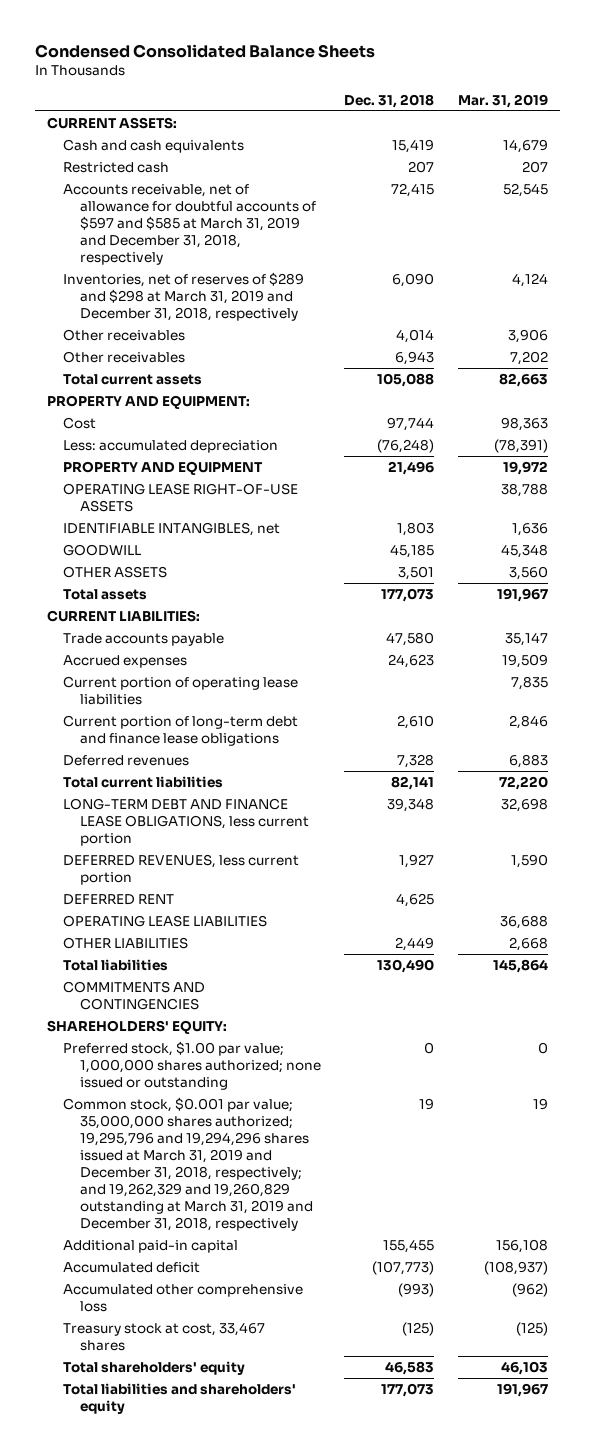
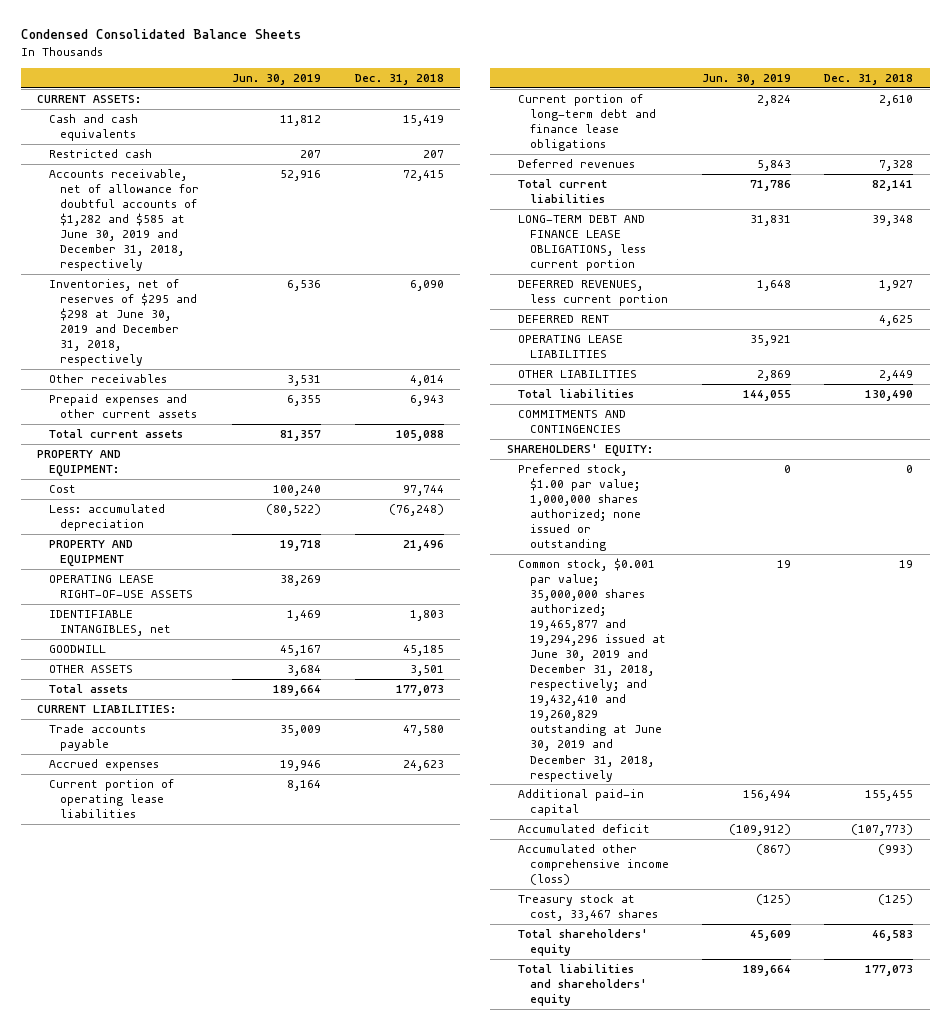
- | Dec. 31, 2018 | Mar. 31, 2019
+ | Jun. 30, 2019 | Dec. 31, 2018
- Accounts receivable, net of allowance for doubtful accounts of $597 and $585 at March 31, 2019 and December 31, 2018, respectively | 72,415 | 52,545
- Inventories, net of reserves of $289 and $298 at March 31, 2019 and December 31, 2018, respectively | 6,090 | 4,124
+ Accounts receivable, net of allowance for doubtful accounts of $1,282 and $585 at June 30, 2019 and December 31, 2018, respectively | 52,916 | 72,415
+ Inventories, net of reserves of $295 and $298 at June 30, 2019 and December 31, 2018, respectively | 6,536 | 6,090
- Other receivables | 6,943 | 7,202
+ Prepaid expenses and other current assets | 6,355 | 6,943
- Common stock, $0.001 par value; 35,000,000 shares authorized; 19,295,796 and 19,294,296 shares issued at March 31, 2019 and December 31, 2018, respectively; and 19,262,329 and 19,260,829 outstanding at March 31, 2019 and December 31, 2018, respectively | 19 | 19
+ Common stock, $0.001 par value; 35,000,000 shares authorized; 19,465,877 and 19,294,296 issued at June 30, 2019 and December 31, 2018, respectively; and 19,432,410 and 19,260,829 outstanding at June 30, 2019 and December 31, 2018, respectively | 19 | 19
- Accumulated other comprehensive loss | (993) | (962)
+ Accumulated other comprehensive income (loss) | (867) | (993)

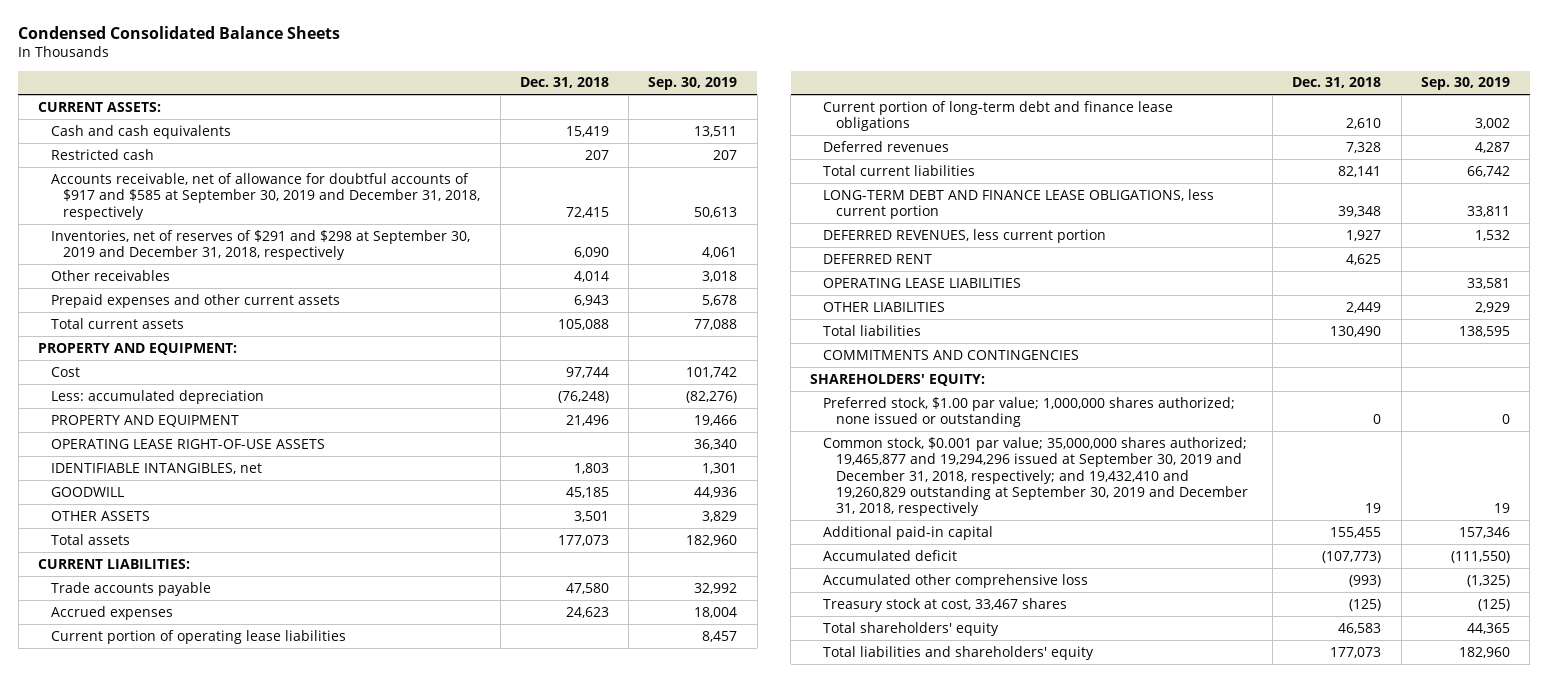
- | Jun. 30, 2019 | Dec. 31, 2018
+ | Dec. 31, 2018 | Sep. 30, 2019
- Accounts receivable, net of allowance for doubtful accounts of $1,282 and $585 at June 30, 2019 and December 31, 2018, respectively | 52,916 | 72,415
- Inventories, net of reserves of $295 and $298 at June 30, 2019 and December 31, 2018, respectively | 6,536 | 6,090
+ Accounts receivable, net of allowance for doubtful accounts of $917 and $585 at September 30, 2019 and December 31, 2018, respectively | 72,415 | 50,613
+ Inventories, net of reserves of $291 and $298 at September 30, 2019 and December 31, 2018, respectively | 6,090 | 4,061
- Common stock, $0.001 par value; 35,000,000 shares authorized; 19,465,877 and 19,294,296 issued at June 30, 2019 and December 31, 2018, respectively; and 19,432,410 and 19,260,829 outstanding at June 30, 2019 and December 31, 2018, respectively | 19 | 19
+ Common stock, $0.001 par value; 35,000,000 shares authorized; 19,465,877 and 19,294,296 issued at September 30, 2019 and December 31, 2018, respectively; and 19,432,410 and 19,260,829 outstanding at September 30, 2019 and December 31, 2018, respectively | 19 | 19
- Accumulated other comprehensive income (loss) | (867) | (993)
+ Accumulated other comprehensive loss | (993) | (1,325)

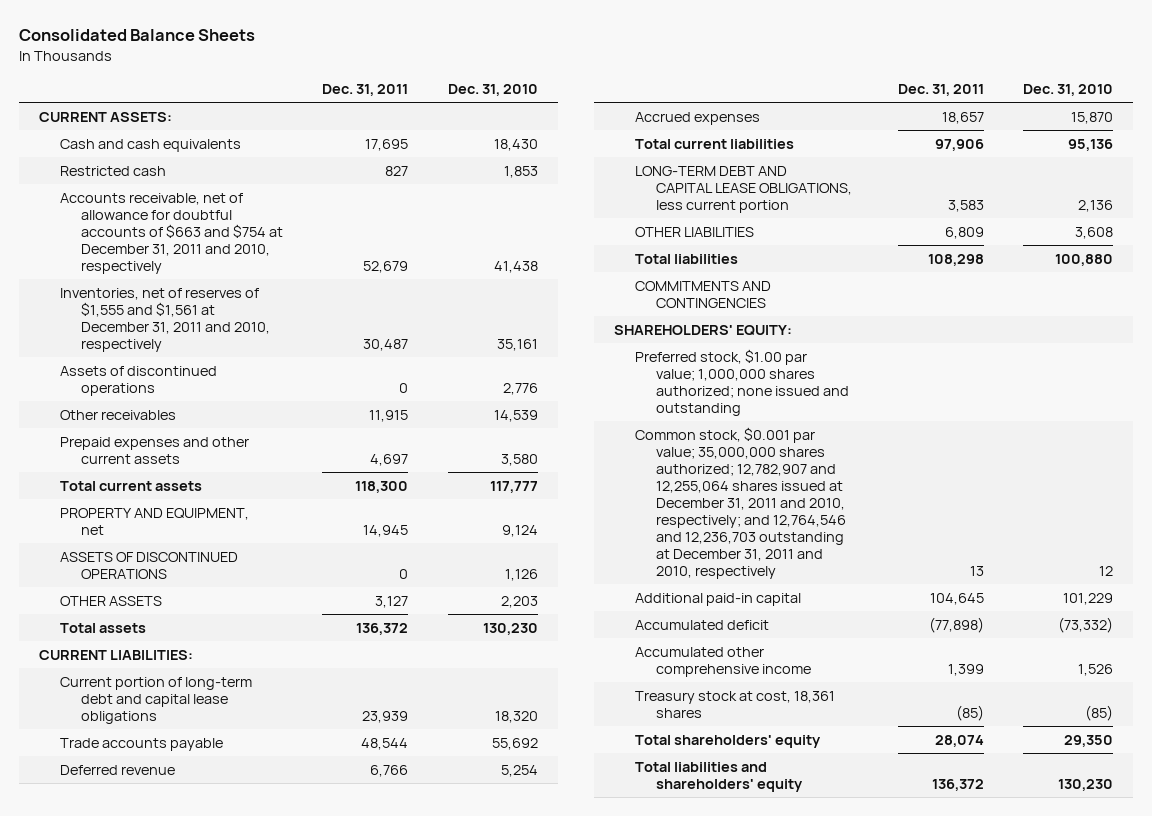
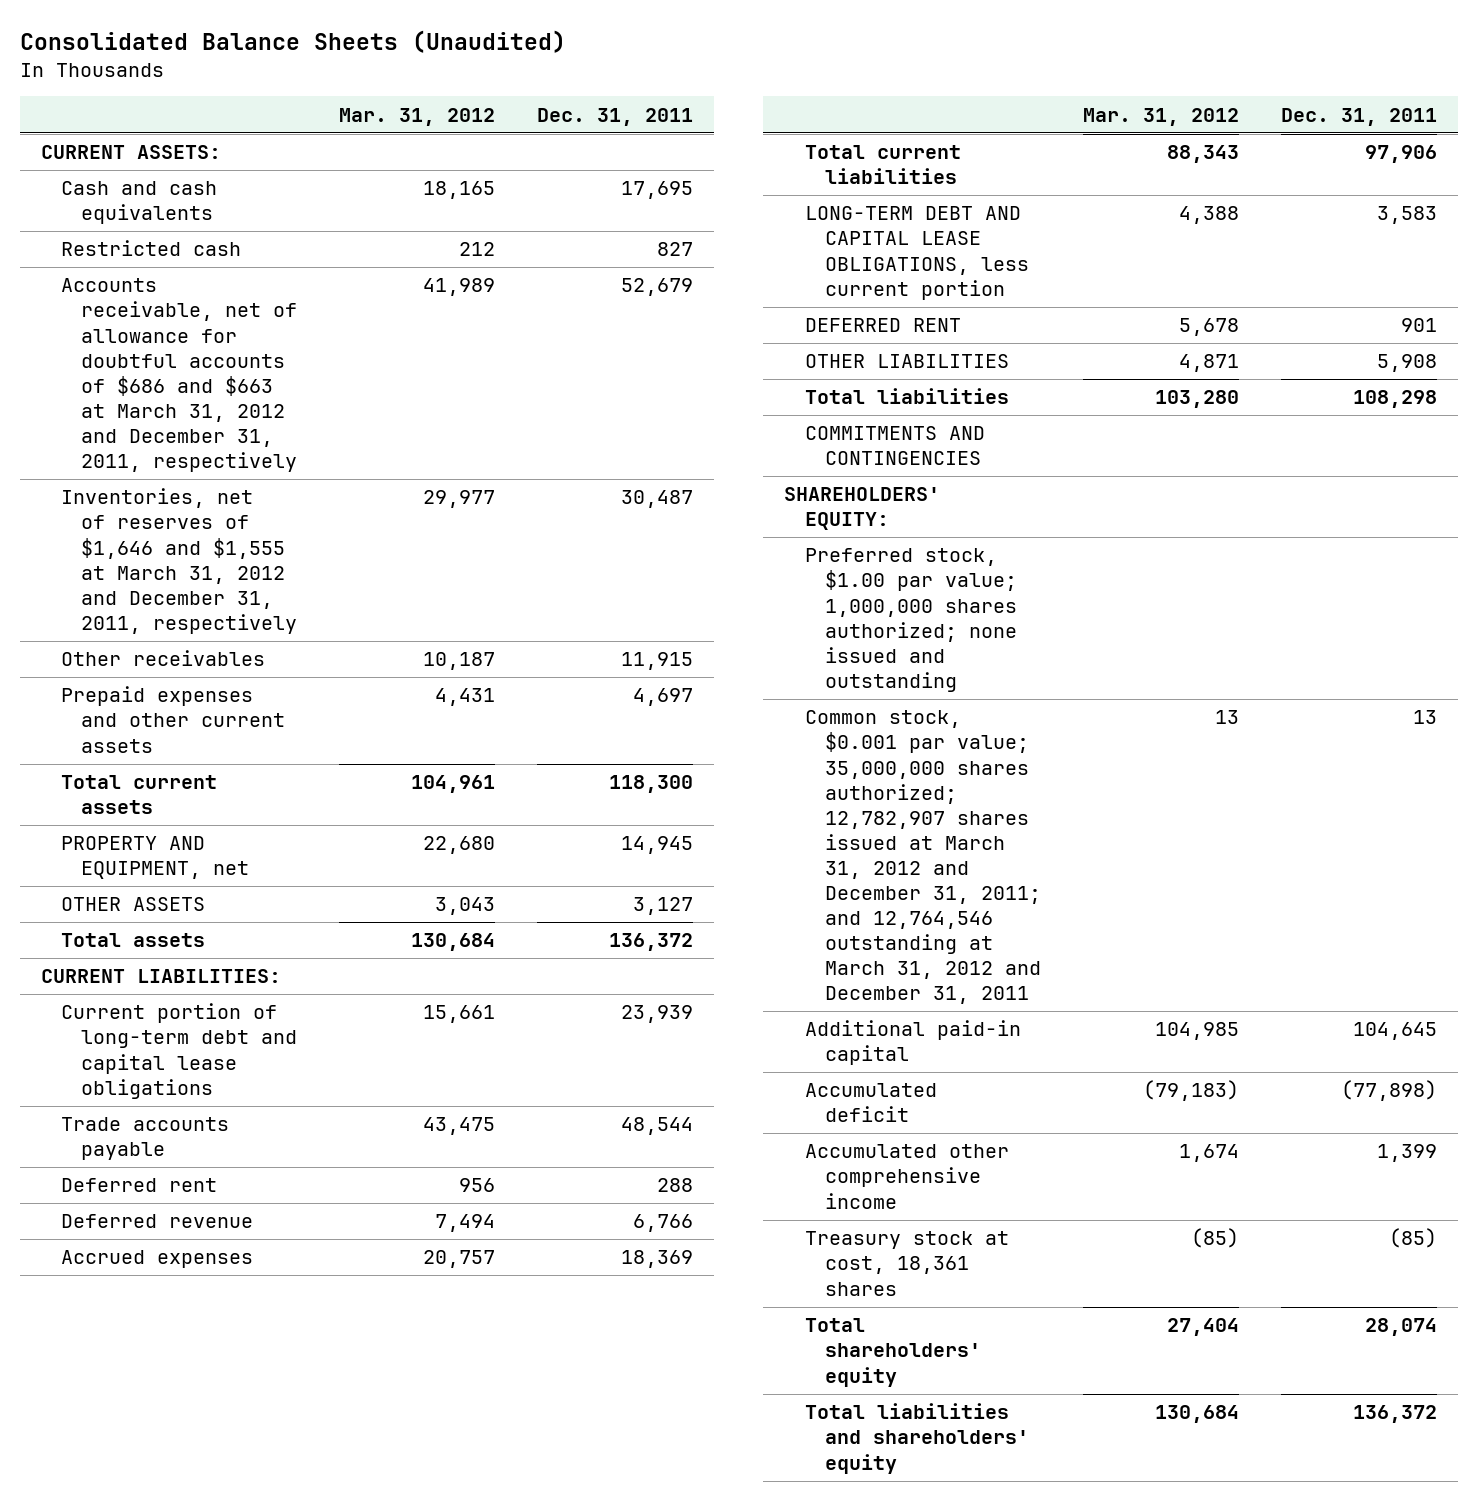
- Consolidated Balance Sheets
+ Consolidated Balance Sheets (Unaudited)
- | Dec. 31, 2011 | Dec. 31, 2010
+ | Mar. 31, 2012 | Dec. 31, 2011
- Accounts receivable, net of allowance for doubtful accounts of $663 and $754 at December 31, 2011 and 2010, respectively | 52,679 | 41,438
- Inventories, net of reserves of $1,555 and $1,561 at December 31, 2011 and 2010, respectively | 30,487 | 35,161
- Assets of discontinued operations | 0 | 2,776
+ Accounts receivable, net of allowance for doubtful accounts of $686 and $663 at March 31, 2012 and December 31, 2011, respectively | 41,989 | 52,679
+ Inventories, net of reserves of $1,646 and $1,555 at March 31, 2012 and December 31, 2011, respectively | 29,977 | 30,487
- ASSETS OF DISCONTINUED OPERATIONS | 0 | 1,126
+ Deferred rent | 956 | 288
- Accrued expenses | 18,657 | 15,870
+ Accrued expenses | 20,757 | 18,369
- OTHER LIABILITIES | 6,809 | 3,608
+ DEFERRED RENT | 5,678 | 901
+ OTHER LIABILITIES | 4,871 | 5,908
- Common stock, $0.001 par value; 35,000,000 shares authorized; 12,782,907 and 12,255,064 shares issued at December 31, 2011 and 2010, respectively; and 12,764,546 and 12,236,703 outstanding at December 31, 2011 and 2010, respectively | 13 | 12
+ Common stock, $0.001 par value; 35,000,000 shares authorized; 12,782,907 shares issued at March 31, 2012 and December 31, 2011; and 12,764,546 outstanding at March 31, 2012 and December 31, 2011 | 13 | 13

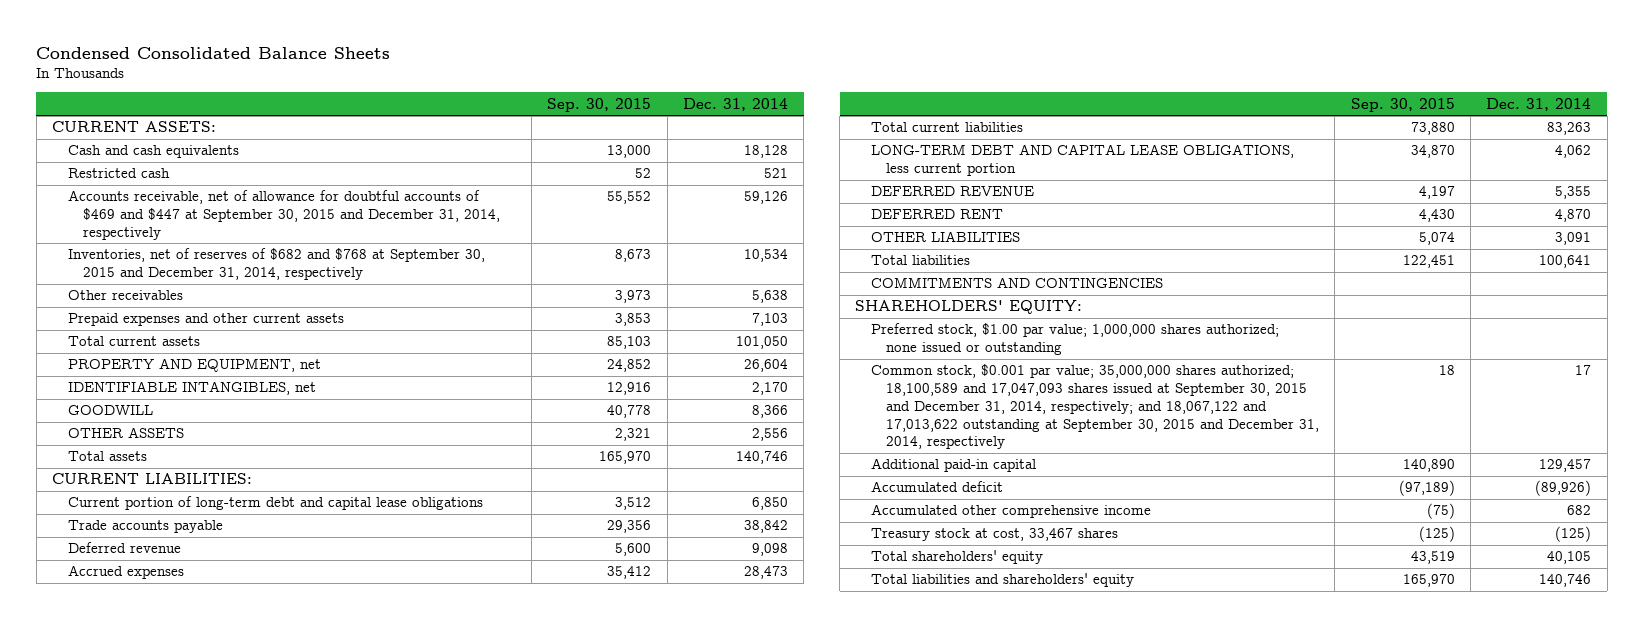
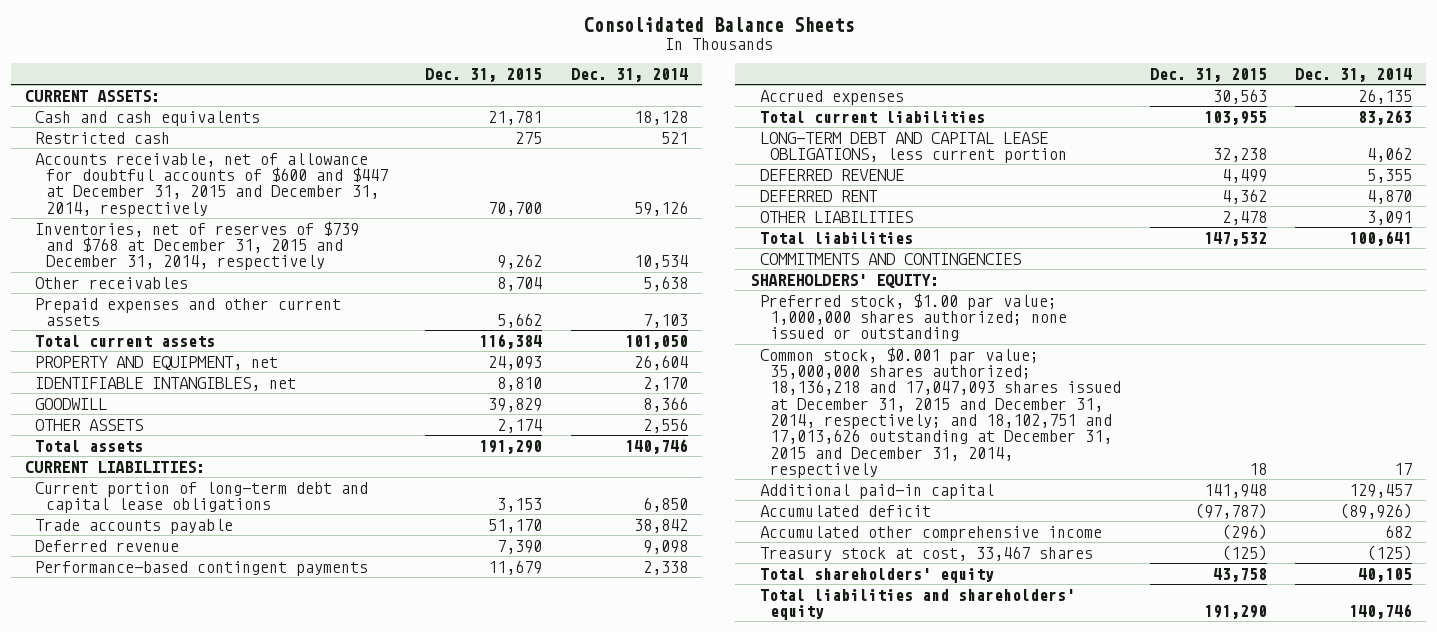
- Condensed Consolidated Balance Sheets
+ Consolidated Balance Sheets
- | Sep. 30, 2015 | Dec. 31, 2014
+ | Dec. 31, 2015 | Dec. 31, 2014
- Accounts receivable, net of allowance for doubtful accounts of $469 and $447 at September 30, 2015 and December 31, 2014, respectively | 55,552 | 59,126
- Inventories, net of reserves of $682 and $768 at September 30, 2015 and December 31, 2014, respectively | 8,673 | 10,534
+ Accounts receivable, net of allowance for doubtful accounts of $600 and $447 at December 31, 2015 and December 31, 2014, respectively | 70,700 | 59,126
+ Inventories, net of reserves of $739 and $768 at December 31, 2015 and December 31, 2014, respectively | 9,262 | 10,534
- Accrued expenses | 35,412 | 28,473
+ Performance-based contingent payments | 11,679 | 2,338
+ Accrued expenses | 30,563 | 26,135
- Common stock, $0.001 par value; 35,000,000 shares authorized; 18,100,589 and 17,047,093 shares issued at September 30, 2015 and December 31, 2014, respectively; and 18,067,122 and 17,013,622 outstanding at September 30, 2015 and December 31, 2014, respectively | 18 | 17
+ Common stock, $0.001 par value; 35,000,000 shares authorized; 18,136,218 and 17,047,093 shares issued at December 31, 2015 and December 31, 2014, respectively; and 18,102,751 and 17,013,626 outstanding at December 31, 2015 and December 31, 2014, respectively | 18 | 17

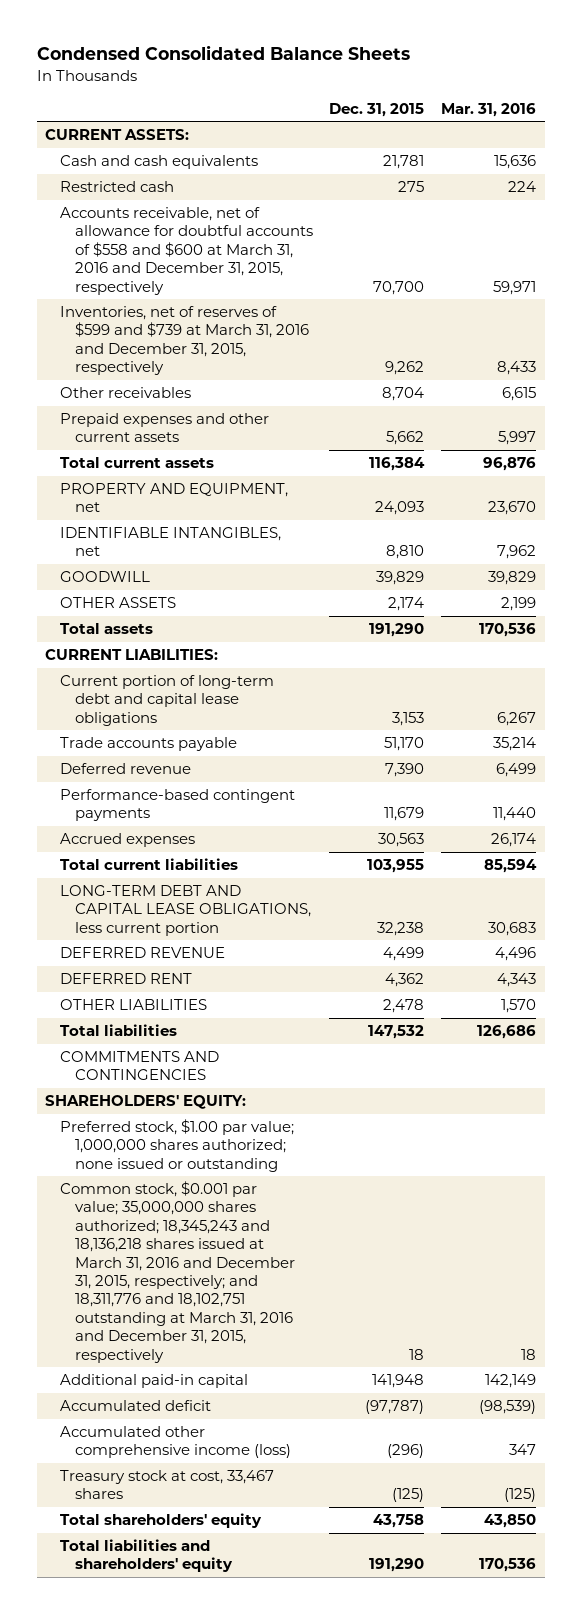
- Consolidated Balance Sheets
+ Condensed Consolidated Balance Sheets
- | Dec. 31, 2015 | Dec. 31, 2014
+ | Dec. 31, 2015 | Mar. 31, 2016
- Accounts receivable, net of allowance for doubtful accounts of $600 and $447 at December 31, 2015 and December 31, 2014, respectively | 70,700 | 59,126
- Inventories, net of reserves of $739 and $768 at December 31, 2015 and December 31, 2014, respectively | 9,262 | 10,534
+ Accounts receivable, net of allowance for doubtful accounts of $558 and $600 at March 31, 2016 and December 31, 2015, respectively | 70,700 | 59,971
+ Inventories, net of reserves of $599 and $739 at March 31, 2016 and December 31, 2015, respectively | 9,262 | 8,433
- Common stock, $0.001 par value; 35,000,000 shares authorized; 18,136,218 and 17,047,093 shares issued at December 31, 2015 and December 31, 2014, respectively; and 18,102,751 and 17,013,626 outstanding at December 31, 2015 and December 31, 2014, respectively | 18 | 17
+ Common stock, $0.001 par value; 35,000,000 shares authorized; 18,345,243 and 18,136,218 shares issued at March 31, 2016 and December 31, 2015, respectively; and 18,311,776 and 18,102,751 outstanding at March 31, 2016 and December 31, 2015, respectively | 18 | 18
- Accumulated other comprehensive income | (296) | 682
+ Accumulated other comprehensive income (loss) | (296) | 347

